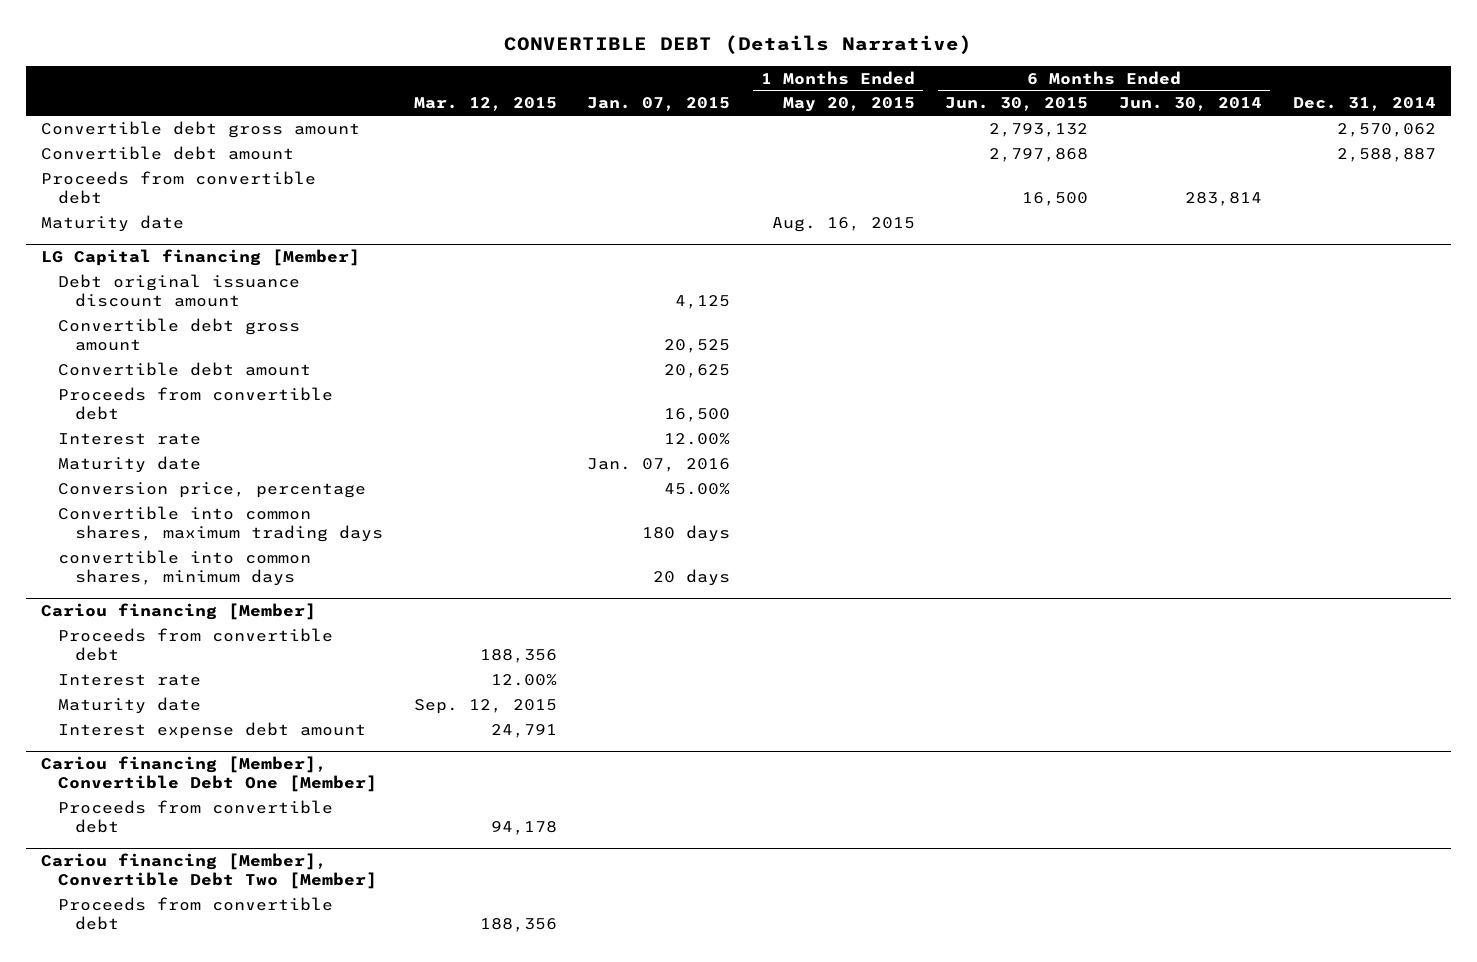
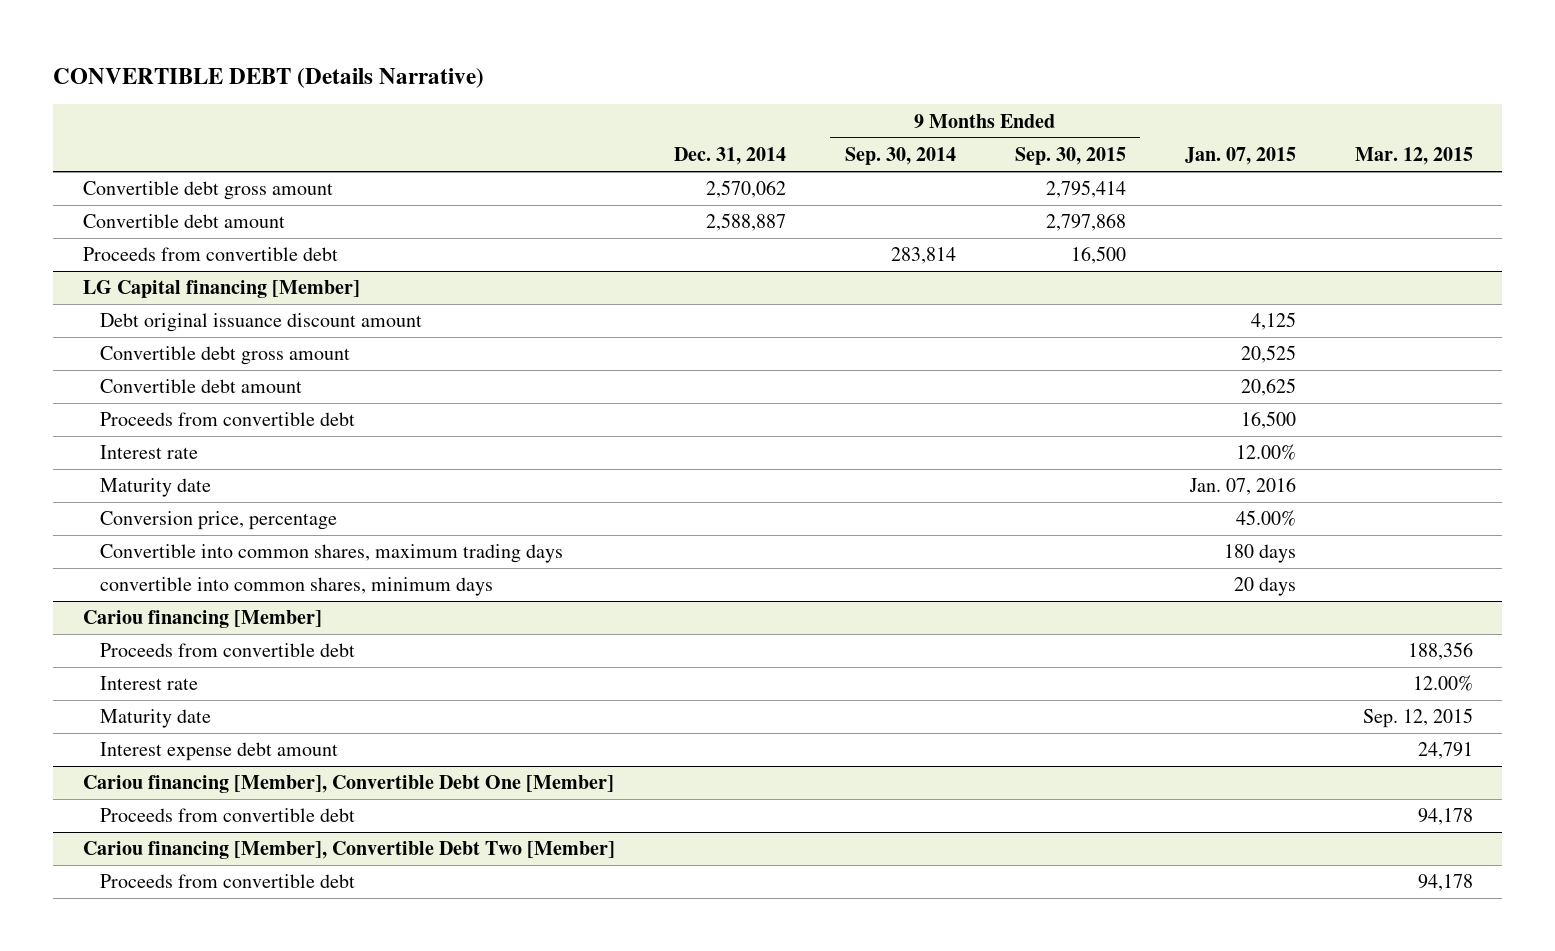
- | Mar. 12, 2015 | Jan. 07, 2015 | 1 Months Ended May 20, 2015 | 6 Months Ended Jun. 30, 2015 | 6 Months Ended Jun. 30, 2014 | Dec. 31, 2014
+ | Dec. 31, 2014 | 9 Months Ended Sep. 30, 2014 | 9 Months Ended Sep. 30, 2015 | Jan. 07, 2015 | Mar. 12, 2015
- Maturity date | | | Aug. 16, 2015 | | |
@ Cariou financing [Member], Convertible Debt Two [Member]
- Proceeds from convertible debt | 188,356 | | | | |
+ Proceeds from convertible debt | | | | | 94,178

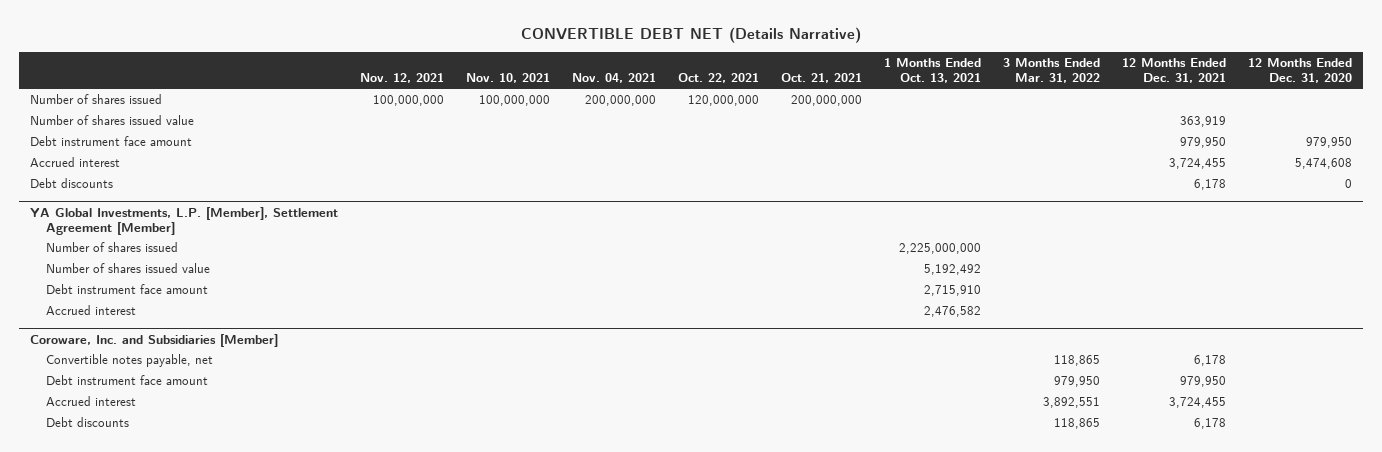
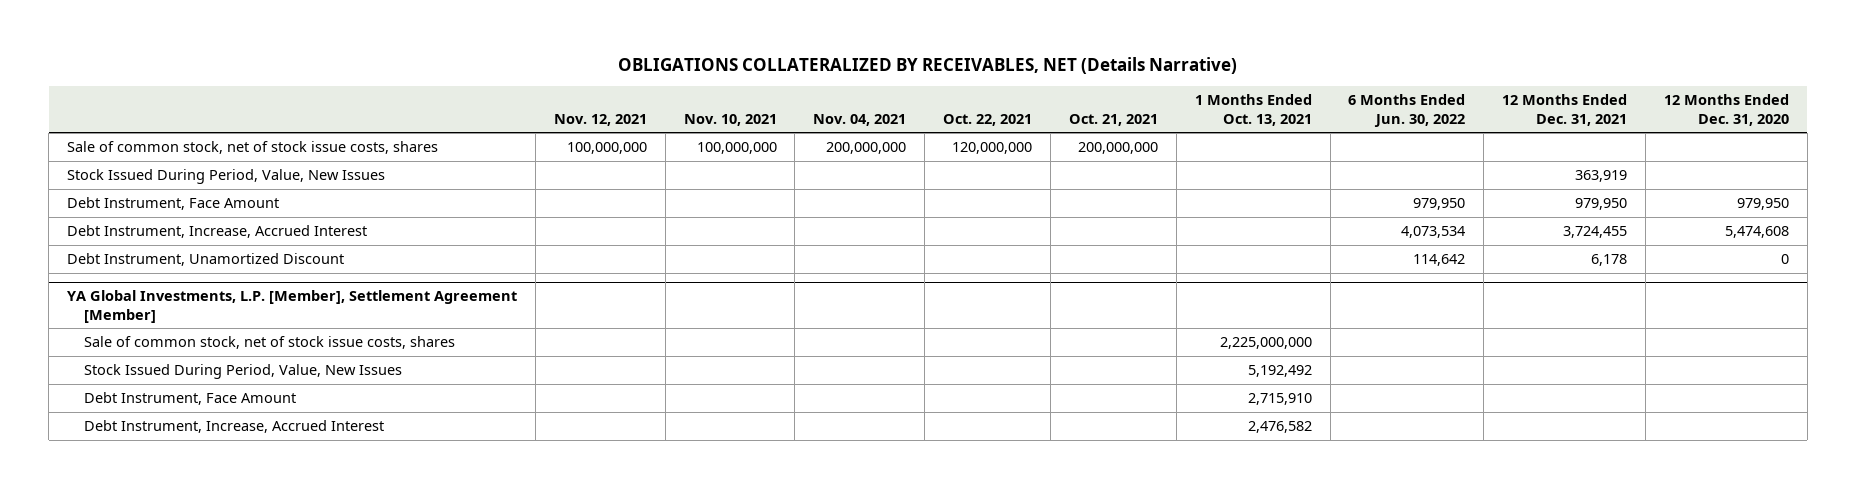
- CONVERTIBLE DEBT NET (Details Narrative)
+ OBLIGATIONS COLLATERALIZED BY RECEIVABLES, NET (Details Narrative)
- | Nov. 12, 2021 | Nov. 10, 2021 | Nov. 04, 2021 | Oct. 22, 2021 | Oct. 21, 2021 | 1 Months Ended Oct. 13, 2021 | 3 Months Ended Mar. 31, 2022 | 12 Months Ended Dec. 31, 2021 | 12 Months Ended Dec. 31, 2020
+ | Nov. 12, 2021 | Nov. 10, 2021 | Nov. 04, 2021 | Oct. 22, 2021 | Oct. 21, 2021 | 1 Months Ended Oct. 13, 2021 | 6 Months Ended Jun. 30, 2022 | 12 Months Ended Dec. 31, 2021 | 12 Months Ended Dec. 31, 2020
- Number of shares issued | 100,000,000 | 100,000,000 | 200,000,000 | 120,000,000 | 200,000,000 | | | |
- Number of shares issued value | | | | | | | | 363,919 |
- Debt instrument face amount | | | | | | | | 979,950 | 979,950
- Accrued interest | | | | | | | | 3,724,455 | 5,474,608
- Debt discounts | | | | | | | | 6,178 | 0
+ Sale of common stock, net of stock issue costs, shares | 100,000,000 | 100,000,000 | 200,000,000 | 120,000,000 | 200,000,000 | | | |
+ Stock Issued During Period, Value, New Issues | | | | | | | | 363,919 |
+ Debt Instrument, Face Amount | | | | | | | 979,950 | 979,950 | 979,950
+ Debt Instrument, Increase, Accrued Interest | | | | | | | 4,073,534 | 3,724,455 | 5,474,608
+ Debt Instrument, Unamortized Discount | | | | | | | 114,642 | 6,178 | 0
@ YA Global Investments, L.P. [Member], Settlement Agreement [Member]
- Number of shares issued | | | | | | 2,225,000,000 | | |
- Number of shares issued value | | | | | | 5,192,492 | | |
- Debt instrument face amount | | | | | | 2,715,910 | | |
- Accrued interest | | | | | | 2,476,582 | | |
- Coroware, Inc. and Subsidiaries [Member]
- Convertible notes payable, net | | | | | | | 118,865 | 6,178 |
- Debt instrument face amount | | | | | | | 979,950 | 979,950 |
- Accrued interest | | | | | | | 3,892,551 | 3,724,455 |
- Debt discounts | | | | | | | 118,865 | 6,178 |
@ YA Global Investments, L.P. [Member], Settlement Agreement [Member]
+ Sale of common stock, net of stock issue costs, shares | | | | | | 2,225,000,000 | | |
+ Stock Issued During Period, Value, New Issues | | | | | | 5,192,492 | | |
+ Debt Instrument, Face Amount | | | | | | 2,715,910 | | |
+ Debt Instrument, Increase, Accrued Interest | | | | | | 2,476,582 | | |

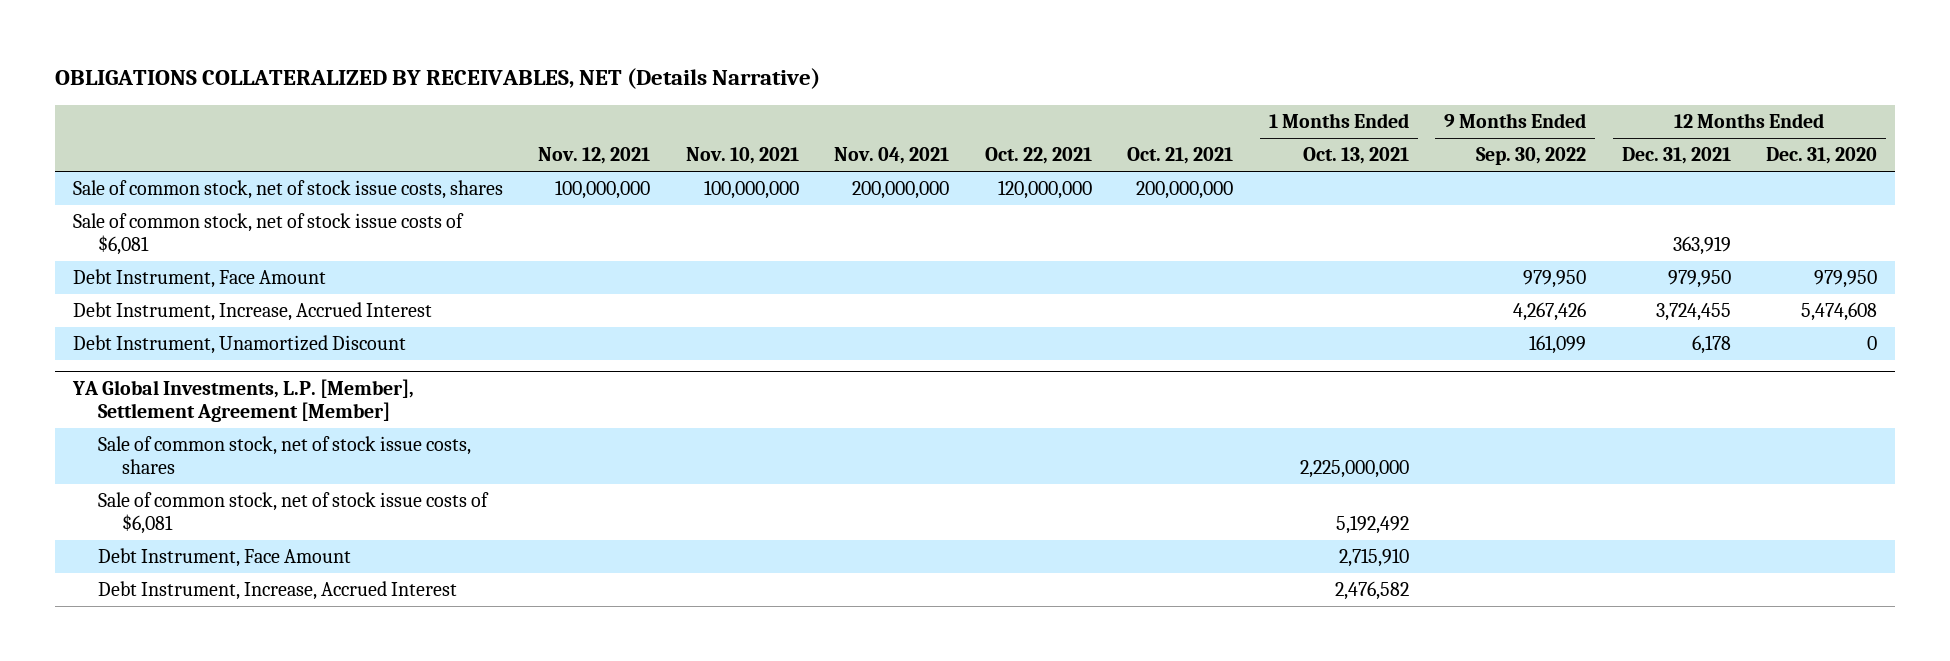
- | Nov. 12, 2021 | Nov. 10, 2021 | Nov. 04, 2021 | Oct. 22, 2021 | Oct. 21, 2021 | 1 Months Ended Oct. 13, 2021 | 6 Months Ended Jun. 30, 2022 | 12 Months Ended Dec. 31, 2021 | 12 Months Ended Dec. 31, 2020
+ | Nov. 12, 2021 | Nov. 10, 2021 | Nov. 04, 2021 | Oct. 22, 2021 | Oct. 21, 2021 | 1 Months Ended Oct. 13, 2021 | 9 Months Ended Sep. 30, 2022 | 12 Months Ended Dec. 31, 2021 | 12 Months Ended Dec. 31, 2020
- Stock Issued During Period, Value, New Issues | | | | | | | | 363,919 |
+ Sale of common stock, net of stock issue costs of $6,081 | | | | | | | | 363,919 |
@ YA Global Investments, L.P. [Member], Settlement Agreement [Member]
- Stock Issued During Period, Value, New Issues | | | | | | 5,192,492 | | |
+ Sale of common stock, net of stock issue costs of $6,081 | | | | | | 5,192,492 | | |

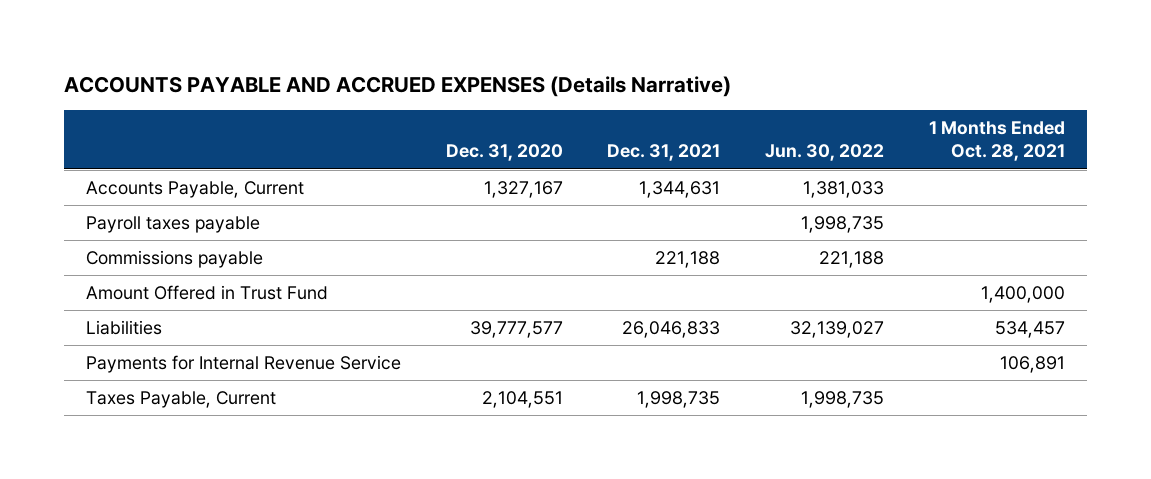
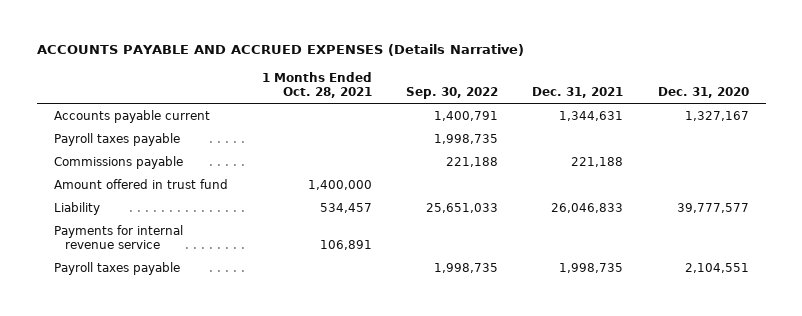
- | Dec. 31, 2020 | Dec. 31, 2021 | Jun. 30, 2022 | 1 Months Ended Oct. 28, 2021
+ | 1 Months Ended Oct. 28, 2021 | Sep. 30, 2022 | Dec. 31, 2021 | Dec. 31, 2020
- Accounts Payable, Current | 1,327,167 | 1,344,631 | 1,381,033 |
+ Accounts payable current | | 1,400,791 | 1,344,631 | 1,327,167
- Amount Offered in Trust Fund | | | | 1,400,000
- Liabilities | 39,777,577 | 26,046,833 | 32,139,027 | 534,457
- Payments for Internal Revenue Service | | | | 106,891
- Taxes Payable, Current | 2,104,551 | 1,998,735 | 1,998,735 |
+ Amount offered in trust fund | 1,400,000 | | |
+ Liability | 534,457 | 25,651,033 | 26,046,833 | 39,777,577
+ Payments for internal revenue service | 106,891 | | |
+ Payroll taxes payable | | 1,998,735 | 1,998,735 | 2,104,551

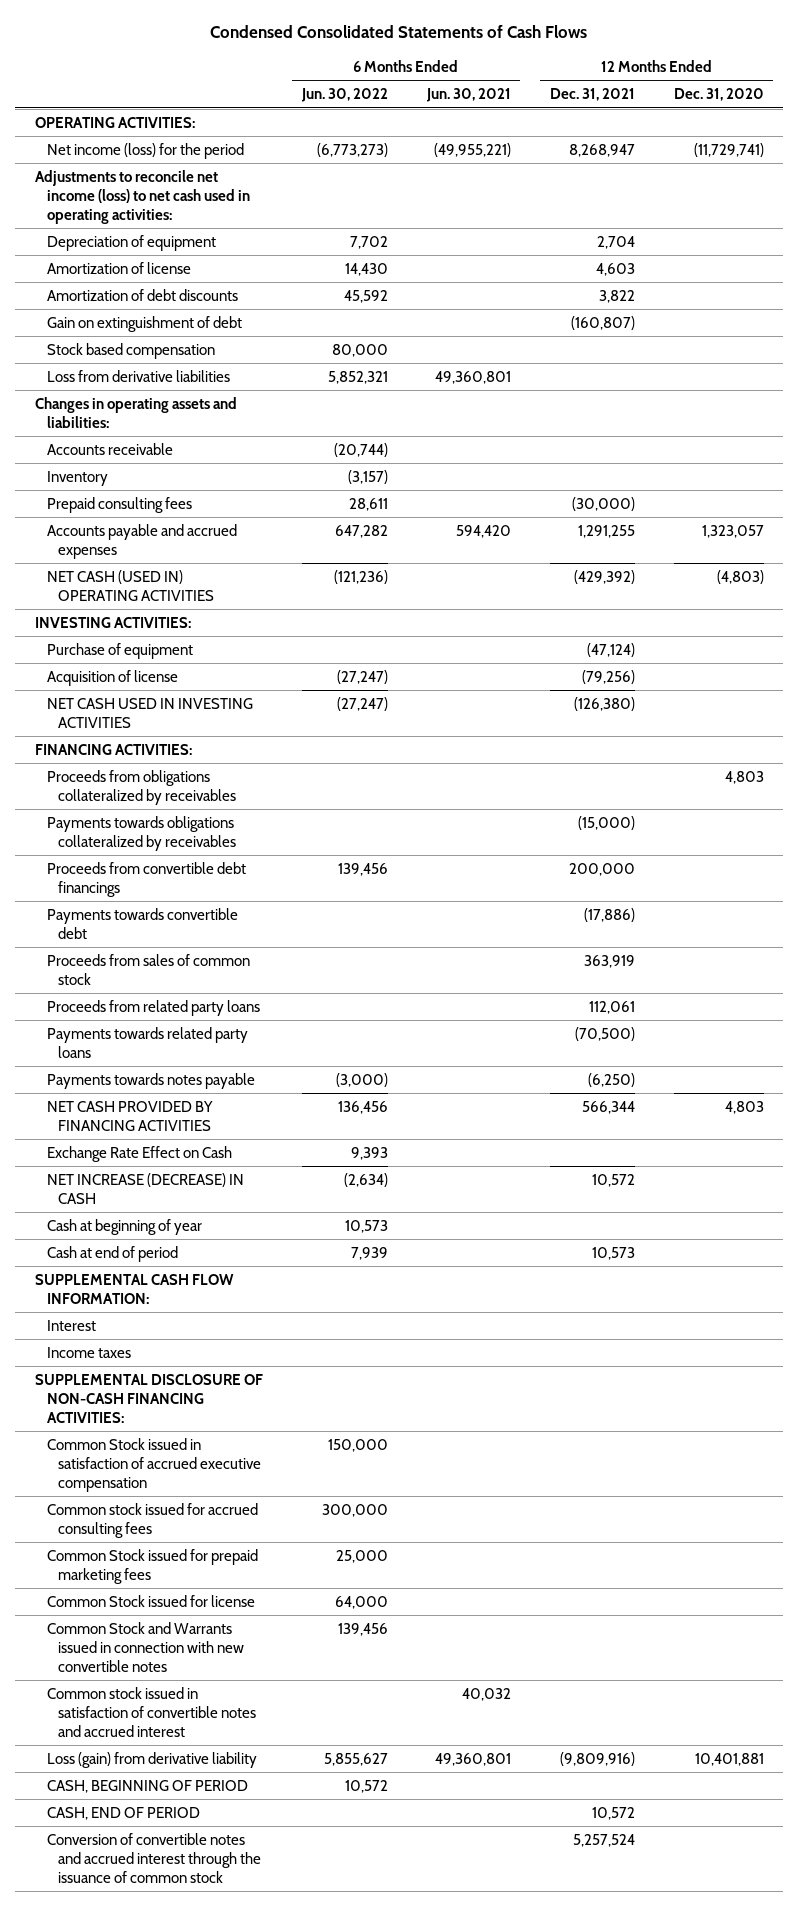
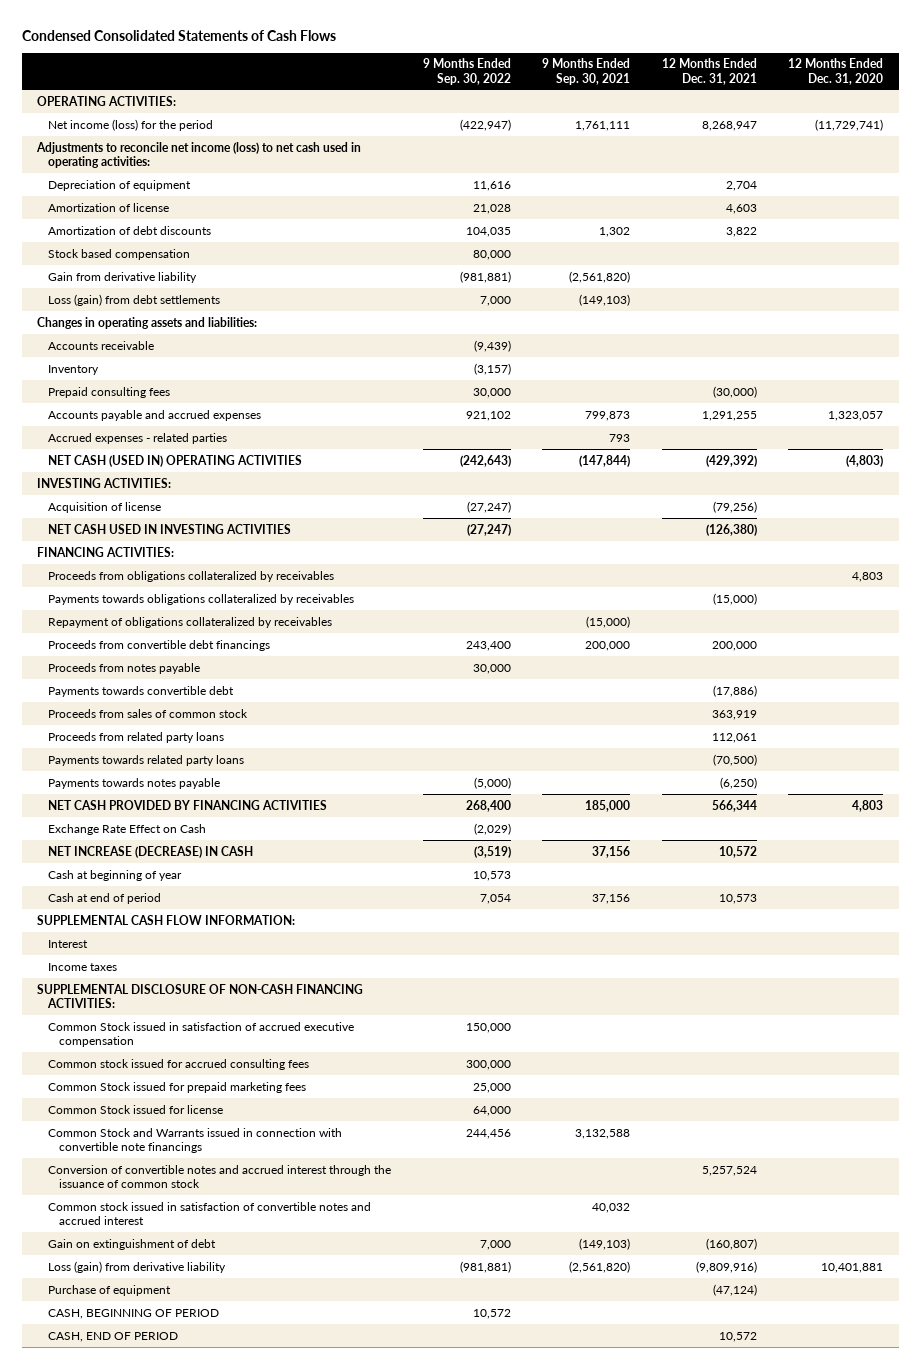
- | 6 Months Ended Jun. 30, 2022 | 6 Months Ended Jun. 30, 2021 | 12 Months Ended Dec. 31, 2021 | 12 Months Ended Dec. 31, 2020
+ | 9 Months Ended Sep. 30, 2022 | 9 Months Ended Sep. 30, 2021 | 12 Months Ended Dec. 31, 2021 | 12 Months Ended Dec. 31, 2020
- Loss from derivative liabilities | 5,852,321 | 49,360,801 | |
+ Gain from derivative liability | (981,881) | (2,561,820) | |
+ Loss (gain) from debt settlements | 7,000 | (149,103) | |
+ Accrued expenses - related parties | | 793 | |
+ Repayment of obligations collateralized by receivables | | (15,000) | |
+ Proceeds from notes payable | 30,000 | | |
- Common Stock and Warrants issued in connection with new convertible notes | 139,456 | | |
+ Common Stock and Warrants issued in connection with convertible note financings | 244,456 | 3,132,588 | |
moved up: Conversion of convertible notes and accrued interest through the issuance of common stock | | | 5,257,524 |
moved down: Gain on extinguishment of debt | 7,000 | (149,103) | (160,807) |
moved down: Purchase of equipment | | | (47,124) |

